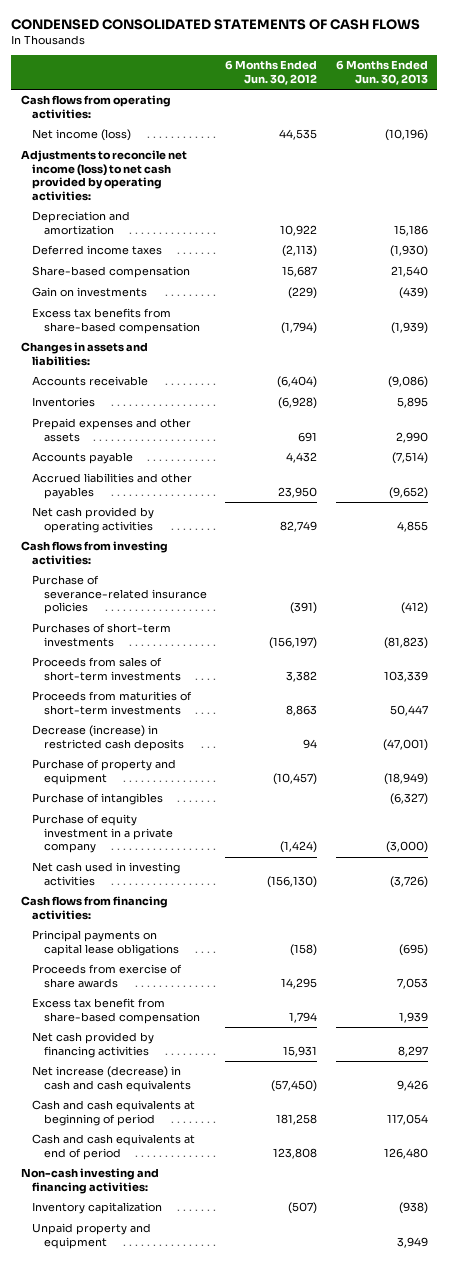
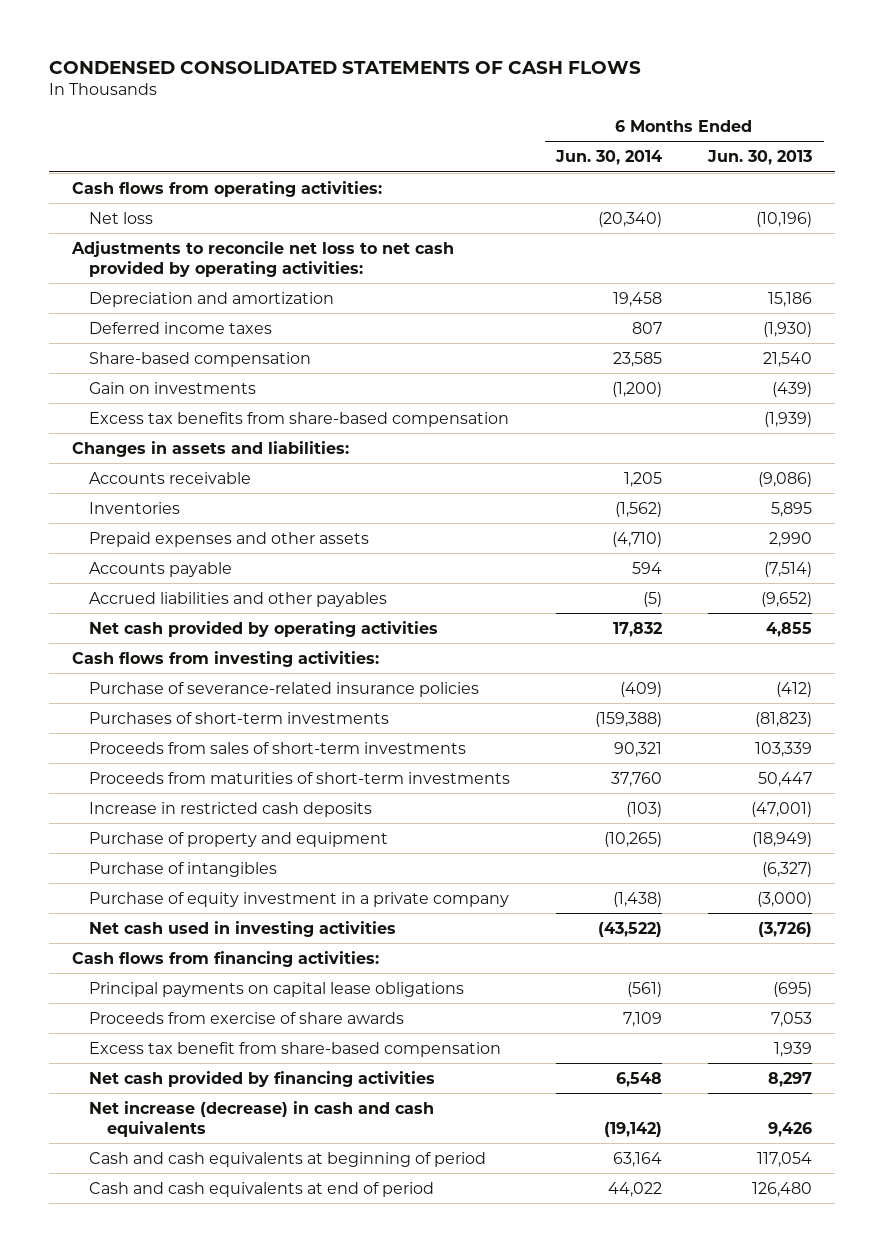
- | 6 Months Ended Jun. 30, 2012 | 6 Months Ended Jun. 30, 2013
+ | 6 Months Ended Jun. 30, 2014 | 6 Months Ended Jun. 30, 2013
- Net income (loss) | 44,535 | (10,196)
- Adjustments to reconcile net income (loss) to net cash provided by operating activities:
+ Net loss | (20,340) | (10,196)
+ Adjustments to reconcile net loss to net cash provided by operating activities:
- Decrease (increase) in restricted cash deposits | 94 | (47,001)
+ Increase in restricted cash deposits | (103) | (47,001)
- Non-cash investing and financing activities:
- Inventory capitalization | (507) | (938)
- Unpaid property and equipment | | 3,949

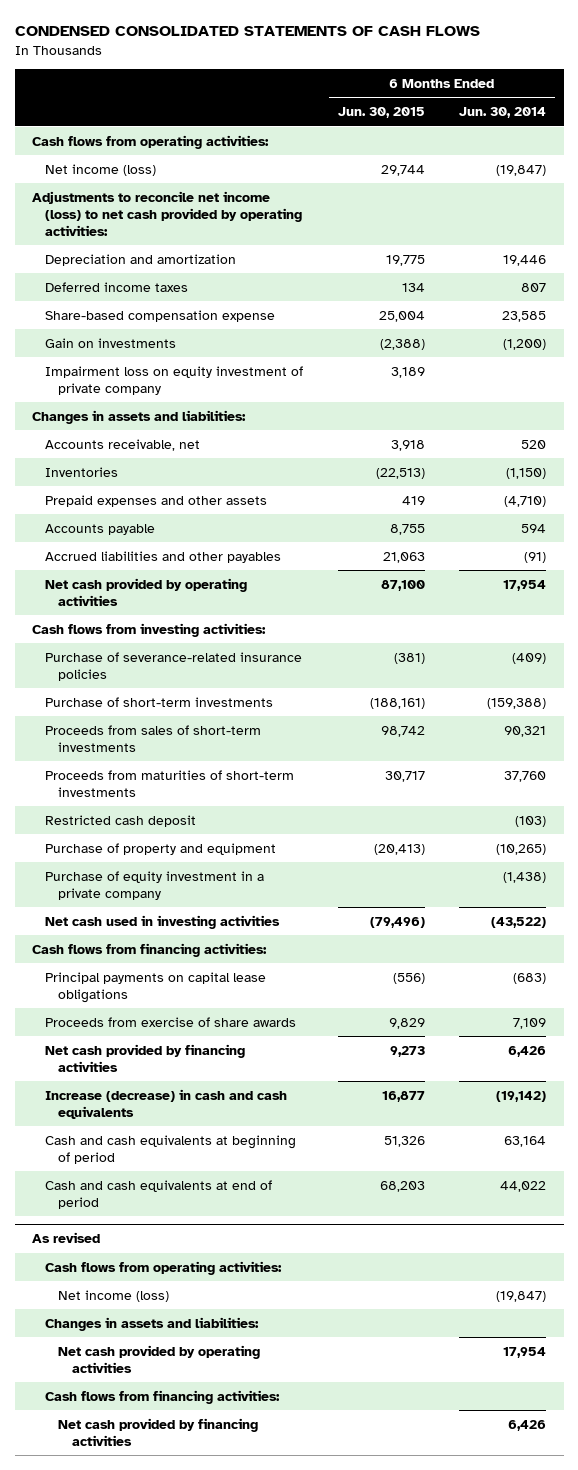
- | 6 Months Ended Jun. 30, 2014 | 6 Months Ended Jun. 30, 2013
+ | 6 Months Ended Jun. 30, 2015 | 6 Months Ended Jun. 30, 2014
- Net loss | (20,340) | (10,196)
- Adjustments to reconcile net loss to net cash provided by operating activities:
- Depreciation and amortization | 19,458 | 15,186
+ Net income (loss) | 29,744 | (19,847)
+ Adjustments to reconcile net income (loss) to net cash provided by operating activities:
+ Depreciation and amortization | 19,775 | 19,446
- Share-based compensation | 23,585 | 21,540
+ Share-based compensation expense | 25,004 | 23,585
- Excess tax benefits from share-based compensation | | (1,939)
+ Impairment loss on equity investment of private company | 3,189 |
- Accounts receivable | 1,205 | (9,086)
- Inventories | (1,562) | 5,895
+ Accounts receivable, net | 3,918 | 520
+ Inventories | (22,513) | (1,150)
- Accrued liabilities and other payables | (5) | (9,652)
- Net cash provided by operating activities | 17,832 | 4,855
+ Accrued liabilities and other payables | 21,063 | (91)
+ Net cash provided by operating activities | 87,100 | 17,954
- Purchases of short-term investments | (159,388) | (81,823)
+ Purchase of short-term investments | (188,161) | (159,388)
- Increase in restricted cash deposits | (103) | (47,001)
+ Restricted cash deposit | | (103)
- Purchase of intangibles | | (6,327)
- Principal payments on capital lease obligations | (561) | (695)
+ Principal payments on capital lease obligations | (556) | (683)
- Excess tax benefit from share-based compensation | | 1,939
- Net cash provided by financing activities | 6,548 | 8,297
- Net increase (decrease) in cash and cash equivalents | (19,142) | 9,426
+ Net cash provided by financing activities | 9,273 | 6,426
+ Increase (decrease) in cash and cash equivalents | 16,877 | (19,142)
+ As revised
+ Cash flows from operating activities:
+ Net income (loss) | | (19,847)
+ Changes in assets and liabilities:
+ Net cash provided by operating activities | | 17,954
+ Cash flows from financing activities:
+ Net cash provided by financing activities | | 6,426

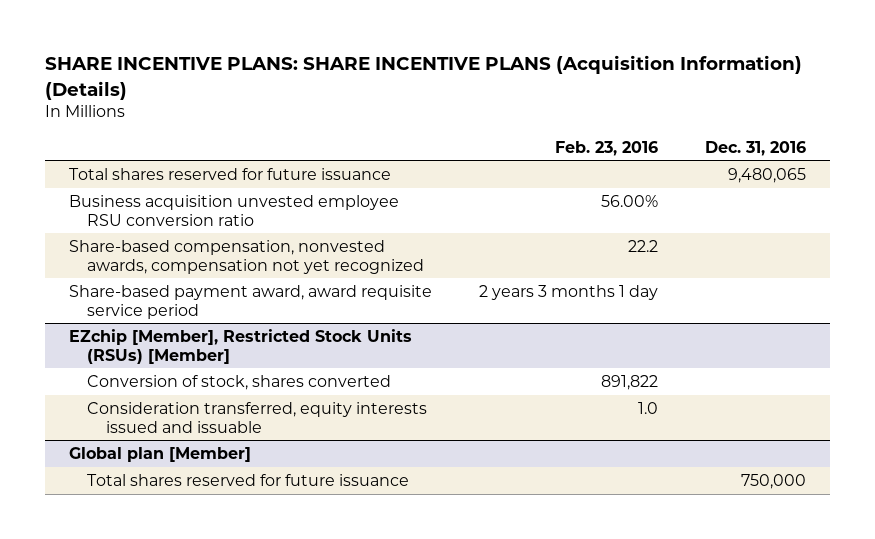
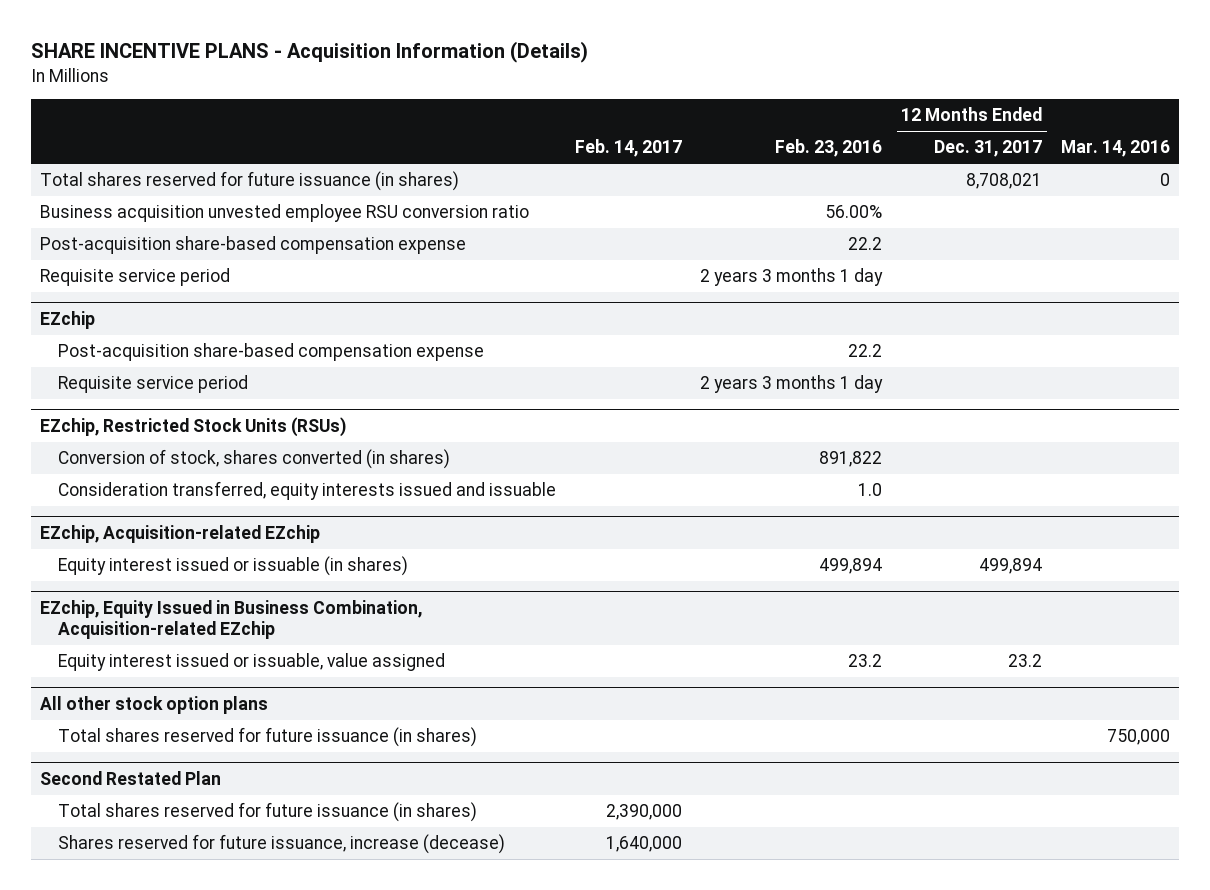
- SHARE INCENTIVE PLANS: SHARE INCENTIVE PLANS (Acquisition Information) (Details)
+ SHARE INCENTIVE PLANS - Acquisition Information (Details)
- | Feb. 23, 2016 | Dec. 31, 2016
+ | Feb. 14, 2017 | Feb. 23, 2016 | 12 Months Ended Dec. 31, 2017 | Mar. 14, 2016
- Total shares reserved for future issuance | | 9,480,065
+ Total shares reserved for future issuance (in shares) | | | 8,708,021 | 0
- Share-based compensation, nonvested awards, compensation not yet recognized | 22.2 |
- Share-based payment award, award requisite service period | 2 years 3 months 1 day |
- EZchip [Member], Restricted Stock Units (RSUs) [Member]
- Conversion of stock, shares converted | 891,822 |
+ Post-acquisition share-based compensation expense | | 22.2 | |
+ Requisite service period | | 2 years 3 months 1 day | |
+ EZchip
+ Post-acquisition share-based compensation expense | | 22.2 | |
+ Requisite service period | | 2 years 3 months 1 day | |
+ EZchip, Restricted Stock Units (RSUs)
+ Conversion of stock, shares converted (in shares) | | 891,822 | |
- Global plan [Member]
- Total shares reserved for future issuance | | 750,000
+ EZchip, Acquisition-related EZchip
+ Equity interest issued or issuable (in shares) | | 499,894 | 499,894 |
+ EZchip, Equity Issued in Business Combination, Acquisition-related EZchip
+ Equity interest issued or issuable, value assigned | | 23.2 | 23.2 |
+ All other stock option plans
+ Total shares reserved for future issuance (in shares) | | | | 750,000
+ Second Restated Plan
+ Total shares reserved for future issuance (in shares) | 2,390,000 | | |
+ Shares reserved for future issuance, increase (decease) | 1,640,000 | | |

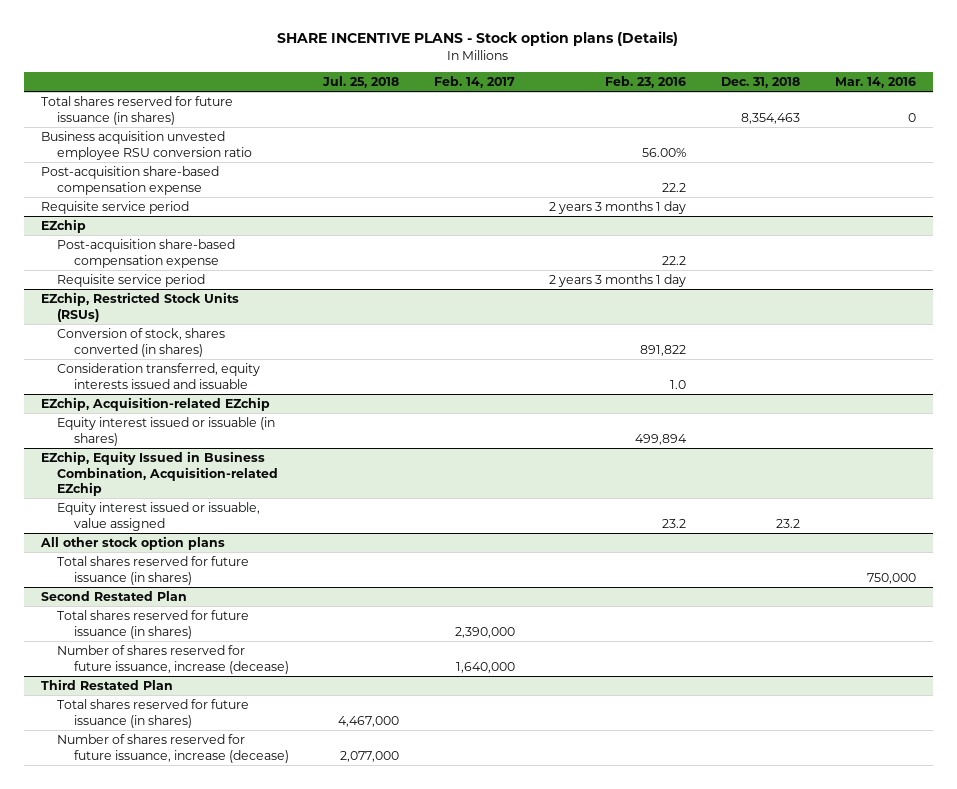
- SHARE INCENTIVE PLANS - Acquisition Information (Details)
+ SHARE INCENTIVE PLANS - Stock option plans (Details)
- | Feb. 14, 2017 | Feb. 23, 2016 | 12 Months Ended Dec. 31, 2017 | Mar. 14, 2016
+ | Jul. 25, 2018 | Feb. 14, 2017 | Feb. 23, 2016 | Dec. 31, 2018 | Mar. 14, 2016
@ Second Restated Plan
- Shares reserved for future issuance, increase (decease) | 1,640,000 | | |
+ Number of shares reserved for future issuance, increase (decease) | | 1,640,000 | | |
+ Third Restated Plan
+ Total shares reserved for future issuance (in shares) | 4,467,000 | | | |
+ Number of shares reserved for future issuance, increase (decease) | 2,077,000 | | | |

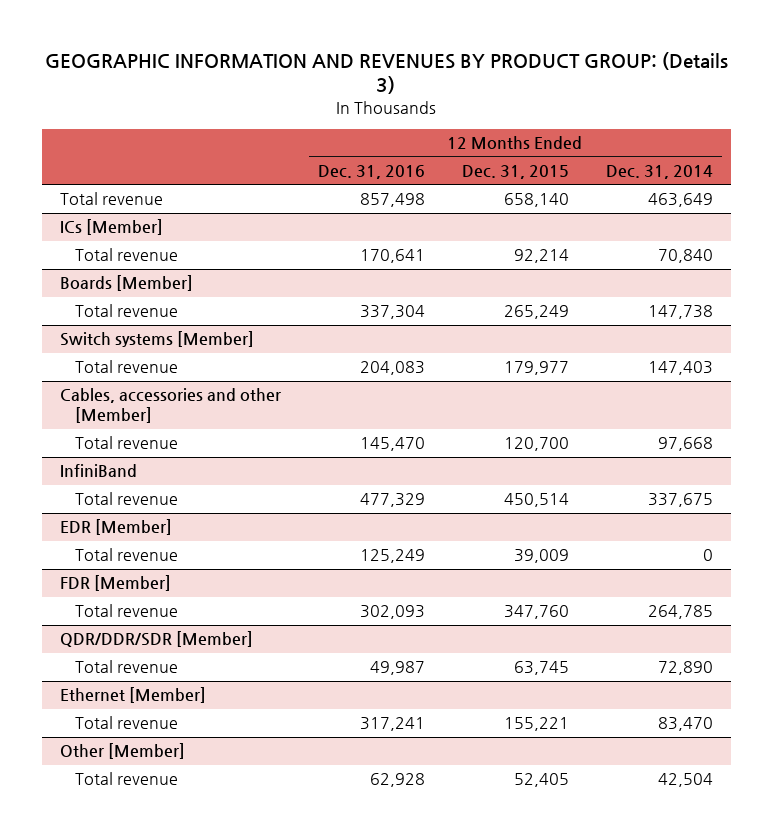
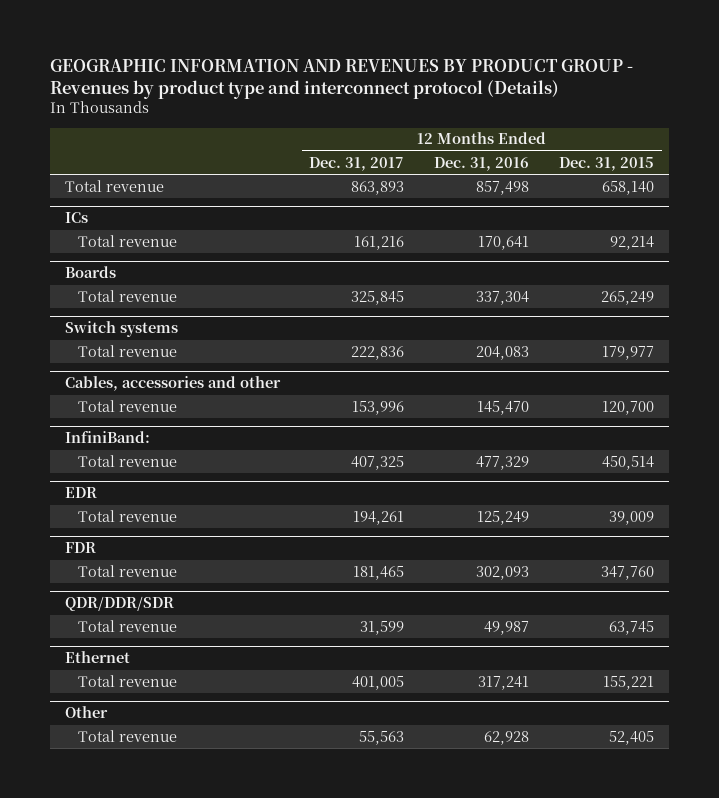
- GEOGRAPHIC INFORMATION AND REVENUES BY PRODUCT GROUP: (Details 3)
+ GEOGRAPHIC INFORMATION AND REVENUES BY PRODUCT GROUP - Revenues by product type and interconnect protocol (Details)
- | 12 Months Ended Dec. 31, 2016 | 12 Months Ended Dec. 31, 2015 | 12 Months Ended Dec. 31, 2014
+ | 12 Months Ended Dec. 31, 2017 | 12 Months Ended Dec. 31, 2016 | 12 Months Ended Dec. 31, 2015
- ICs [Member]
+ ICs
- Boards [Member]
+ Boards
- Switch systems [Member]
+ Switch systems
- Cables, accessories and other [Member]
+ Cables, accessories and other
- InfiniBand
+ InfiniBand:
- EDR [Member]
+ EDR
- FDR [Member]
+ FDR
- QDR/DDR/SDR [Member]
+ QDR/DDR/SDR
- Ethernet [Member]
+ Ethernet
- Other [Member]
+ Other

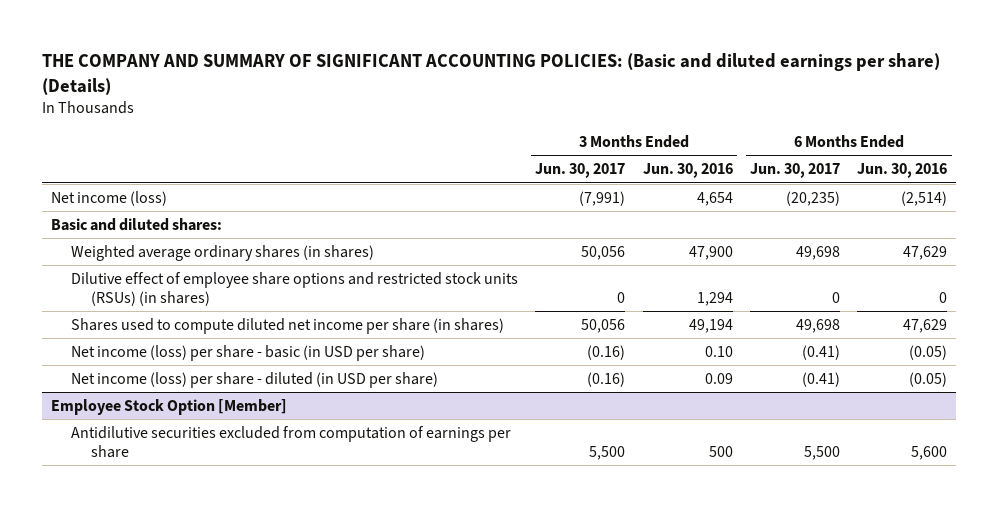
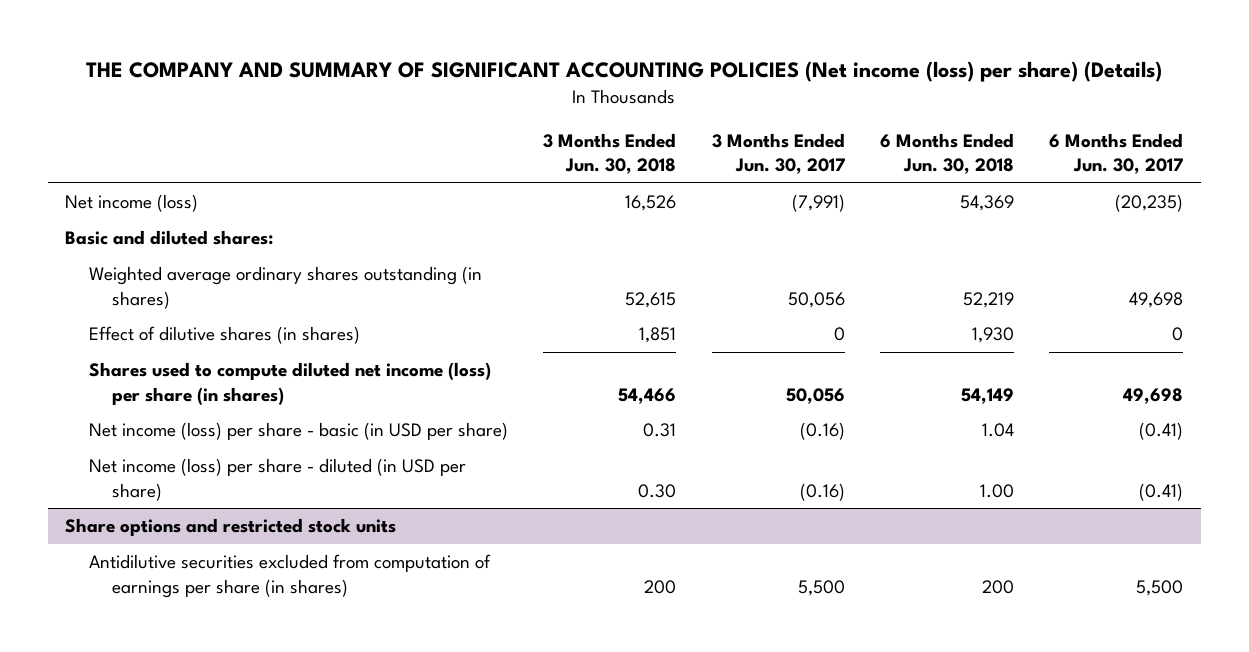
- THE COMPANY AND SUMMARY OF SIGNIFICANT ACCOUNTING POLICIES: (Basic and diluted earnings per share) (Details)
+ THE COMPANY AND SUMMARY OF SIGNIFICANT ACCOUNTING POLICIES (Net income (loss) per share) (Details)
- | 3 Months Ended Jun. 30, 2017 | 3 Months Ended Jun. 30, 2016 | 6 Months Ended Jun. 30, 2017 | 6 Months Ended Jun. 30, 2016
+ | 3 Months Ended Jun. 30, 2018 | 3 Months Ended Jun. 30, 2017 | 6 Months Ended Jun. 30, 2018 | 6 Months Ended Jun. 30, 2017
- Weighted average ordinary shares (in shares) | 50,056 | 47,900 | 49,698 | 47,629
- Dilutive effect of employee share options and restricted stock units (RSUs) (in shares) | 0 | 1,294 | 0 | 0
- Shares used to compute diluted net income per share (in shares) | 50,056 | 49,194 | 49,698 | 47,629
+ Weighted average ordinary shares outstanding (in shares) | 52,615 | 50,056 | 52,219 | 49,698
+ Effect of dilutive shares (in shares) | 1,851 | 0 | 1,930 | 0
+ Shares used to compute diluted net income (loss) per share (in shares) | 54,466 | 50,056 | 54,149 | 49,698
- Employee Stock Option [Member]
- Antidilutive securities excluded from computation of earnings per share | 5,500 | 500 | 5,500 | 5,600
+ Share options and restricted stock units
+ Antidilutive securities excluded from computation of earnings per share (in shares) | 200 | 5,500 | 200 | 5,500

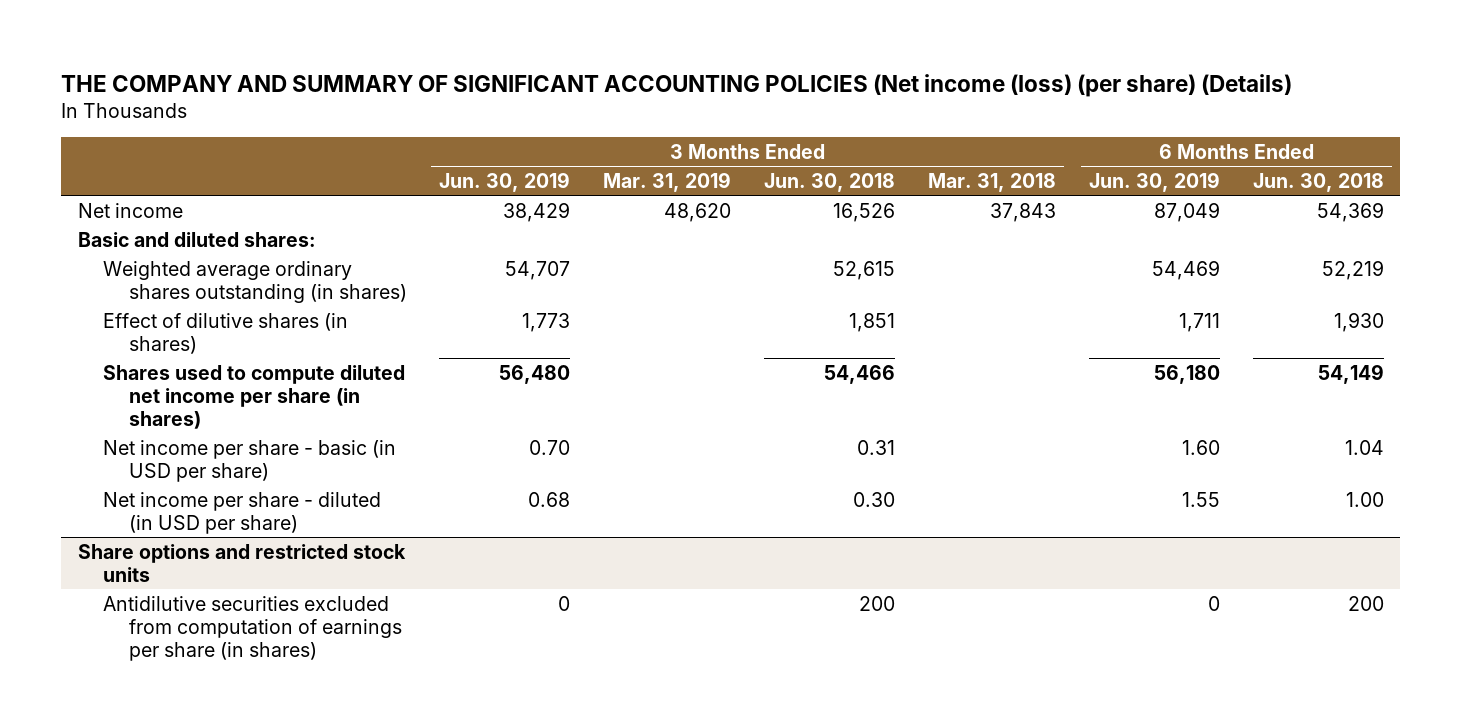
- THE COMPANY AND SUMMARY OF SIGNIFICANT ACCOUNTING POLICIES (Net income (loss) per share) (Details)
+ THE COMPANY AND SUMMARY OF SIGNIFICANT ACCOUNTING POLICIES (Net income (loss) (per share) (Details)
- | 3 Months Ended Jun. 30, 2018 | 3 Months Ended Jun. 30, 2017 | 6 Months Ended Jun. 30, 2018 | 6 Months Ended Jun. 30, 2017
+ | 3 Months Ended Jun. 30, 2019 | 3 Months Ended Mar. 31, 2019 | 3 Months Ended Jun. 30, 2018 | 3 Months Ended Mar. 31, 2018 | 6 Months Ended Jun. 30, 2019 | 6 Months Ended Jun. 30, 2018
- Net income (loss) | 16,526 | (7,991) | 54,369 | (20,235)
+ Net income | 38,429 | 48,620 | 16,526 | 37,843 | 87,049 | 54,369
- Shares used to compute diluted net income (loss) per share (in shares) | 54,466 | 50,056 | 54,149 | 49,698
- Net income (loss) per share - basic (in USD per share) | 0.31 | (0.16) | 1.04 | (0.41)
- Net income (loss) per share - diluted (in USD per share) | 0.30 | (0.16) | 1.00 | (0.41)
+ Shares used to compute diluted net income per share (in shares) | 56,480 | | 54,466 | | 56,180 | 54,149
+ Net income per share - basic (in USD per share) | 0.70 | | 0.31 | | 1.60 | 1.04
+ Net income per share - diluted (in USD per share) | 0.68 | | 0.30 | | 1.55 | 1.00

